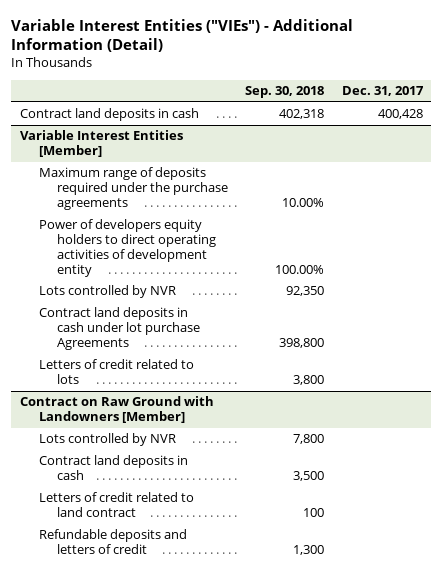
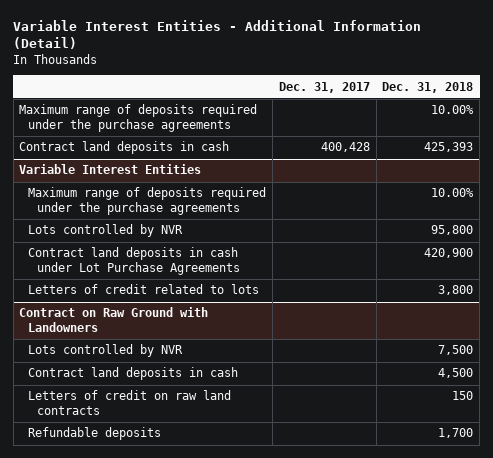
- Variable Interest Entities ("VIEs") - Additional Information (Detail)
+ Variable Interest Entities - Additional Information (Detail)
- | Sep. 30, 2018 | Dec. 31, 2017
+ | Dec. 31, 2017 | Dec. 31, 2018
+ Maximum range of deposits required under the purchase agreements | | 10.00%
- Variable Interest Entities [Member]
+ Variable Interest Entities
- Power of developers equity holders to direct operating activities of development entity | 100.00% |
- Contract land deposits in cash under lot purchase Agreements | 398,800 |
+ Contract land deposits in cash under Lot Purchase Agreements | | 420,900
- Contract on Raw Ground with Landowners [Member]
+ Contract on Raw Ground with Landowners
- Letters of credit related to land contract | 100 |
- Refundable deposits and letters of credit | 1,300 |
+ Letters of credit on raw land contracts | | 150
+ Refundable deposits | | 1,700

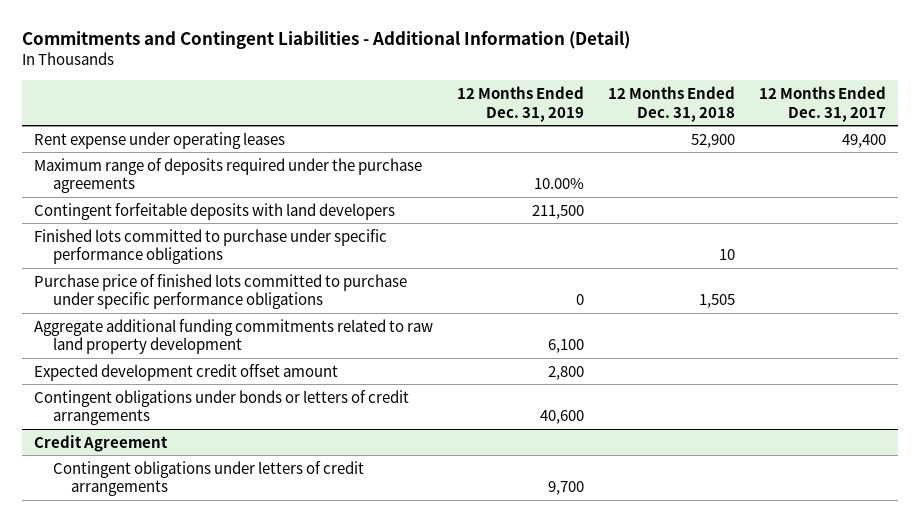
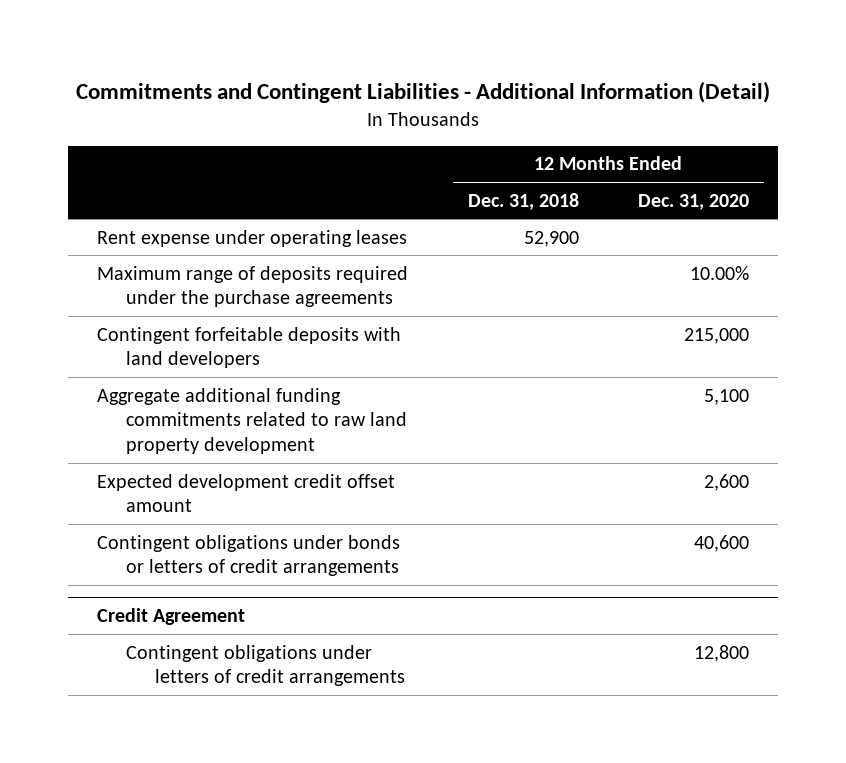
- | 12 Months Ended Dec. 31, 2019 | 12 Months Ended Dec. 31, 2018 | 12 Months Ended Dec. 31, 2017
+ | 12 Months Ended Dec. 31, 2018 | 12 Months Ended Dec. 31, 2020
- Finished lots committed to purchase under specific performance obligations | | 10 |
- Purchase price of finished lots committed to purchase under specific performance obligations | 0 | 1,505 |

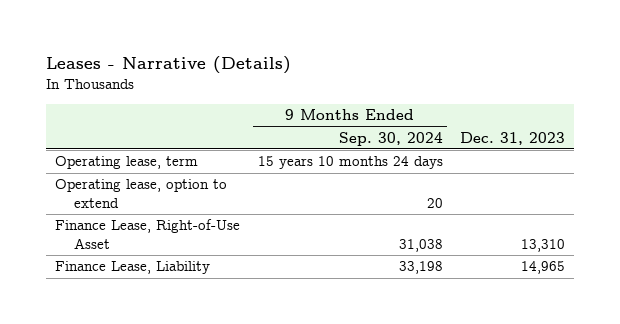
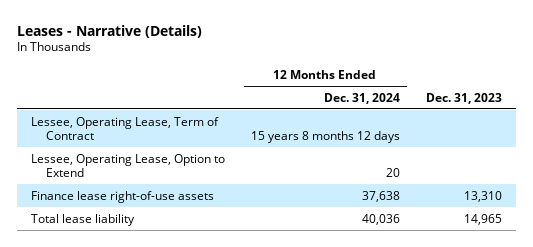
- | 9 Months Ended Sep. 30, 2024 | Dec. 31, 2023
+ | 12 Months Ended Dec. 31, 2024 | Dec. 31, 2023
- Operating lease, term | 15 years 10 months 24 days |
- Operating lease, option to extend | 20 |
- Finance Lease, Right-of-Use Asset | 31,038 | 13,310
- Finance Lease, Liability | 33,198 | 14,965
+ Lessee, Operating Lease, Term of Contract | 15 years 8 months 12 days |
+ Lessee, Operating Lease, Option to Extend | 20 |
+ Finance lease right-of-use assets | 37,638 | 13,310
+ Total lease liability | 40,036 | 14,965

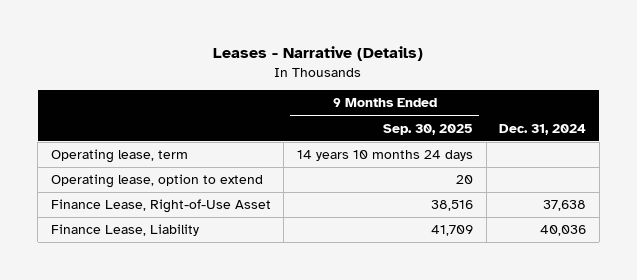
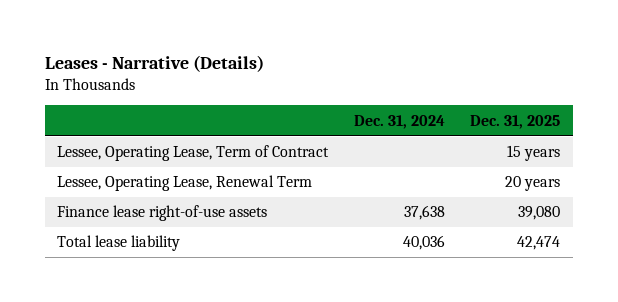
- | 9 Months Ended Sep. 30, 2025 | Dec. 31, 2024
+ | Dec. 31, 2024 | Dec. 31, 2025
- Operating lease, term | 14 years 10 months 24 days |
- Operating lease, option to extend | 20 |
- Finance Lease, Right-of-Use Asset | 38,516 | 37,638
- Finance Lease, Liability | 41,709 | 40,036
+ Lessee, Operating Lease, Term of Contract | | 15 years
+ Lessee, Operating Lease, Renewal Term | | 20 years
+ Finance lease right-of-use assets | 37,638 | 39,080
+ Total lease liability | 40,036 | 42,474

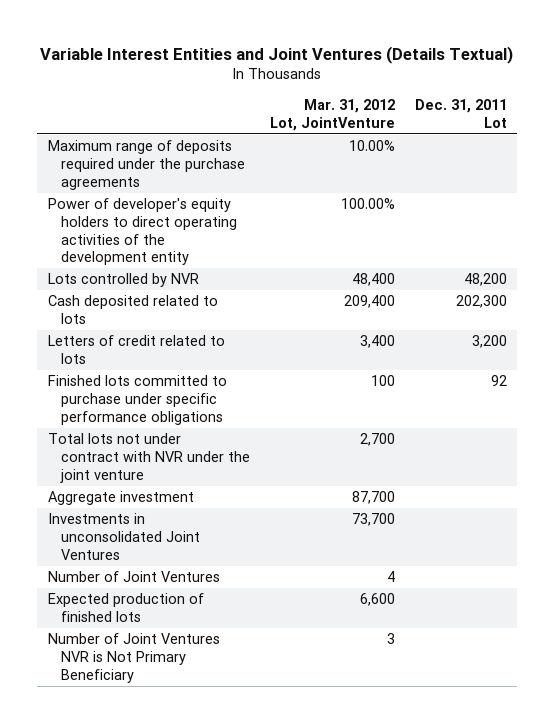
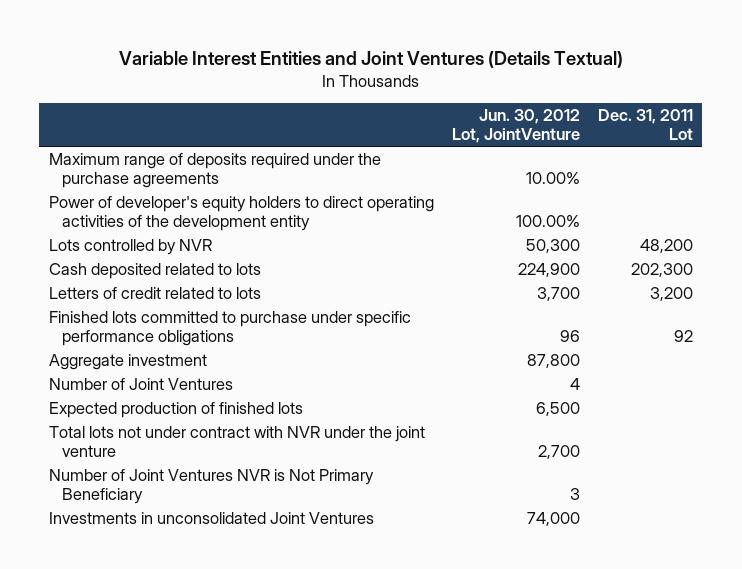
- | Mar. 31, 2012 Lot, JointVenture | Dec. 31, 2011 Lot
+ | Jun. 30, 2012 Lot, JointVenture | Dec. 31, 2011 Lot
moved down: Total lots not under contract with NVR under the joint venture | 2,700 |
moved down: Investments in unconsolidated Joint Ventures | 74,000 |

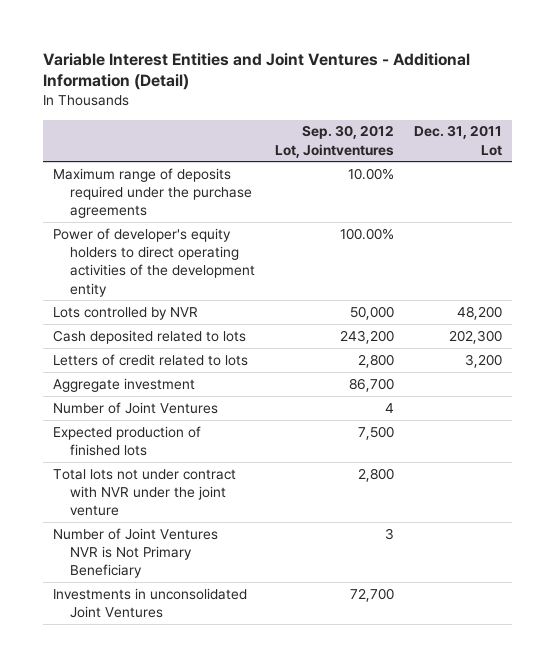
- Variable Interest Entities and Joint Ventures (Details Textual)
+ Variable Interest Entities and Joint Ventures - Additional Information (Detail)
- | Jun. 30, 2012 Lot, JointVenture | Dec. 31, 2011 Lot
+ | Sep. 30, 2012 Lot, Jointventures | Dec. 31, 2011 Lot
- Finished lots committed to purchase under specific performance obligations | 96 | 92

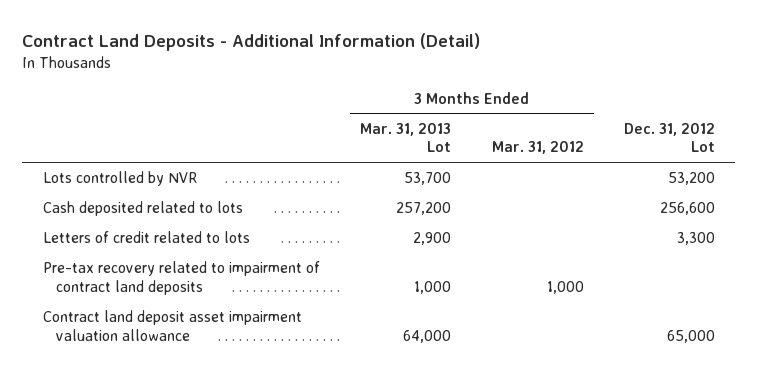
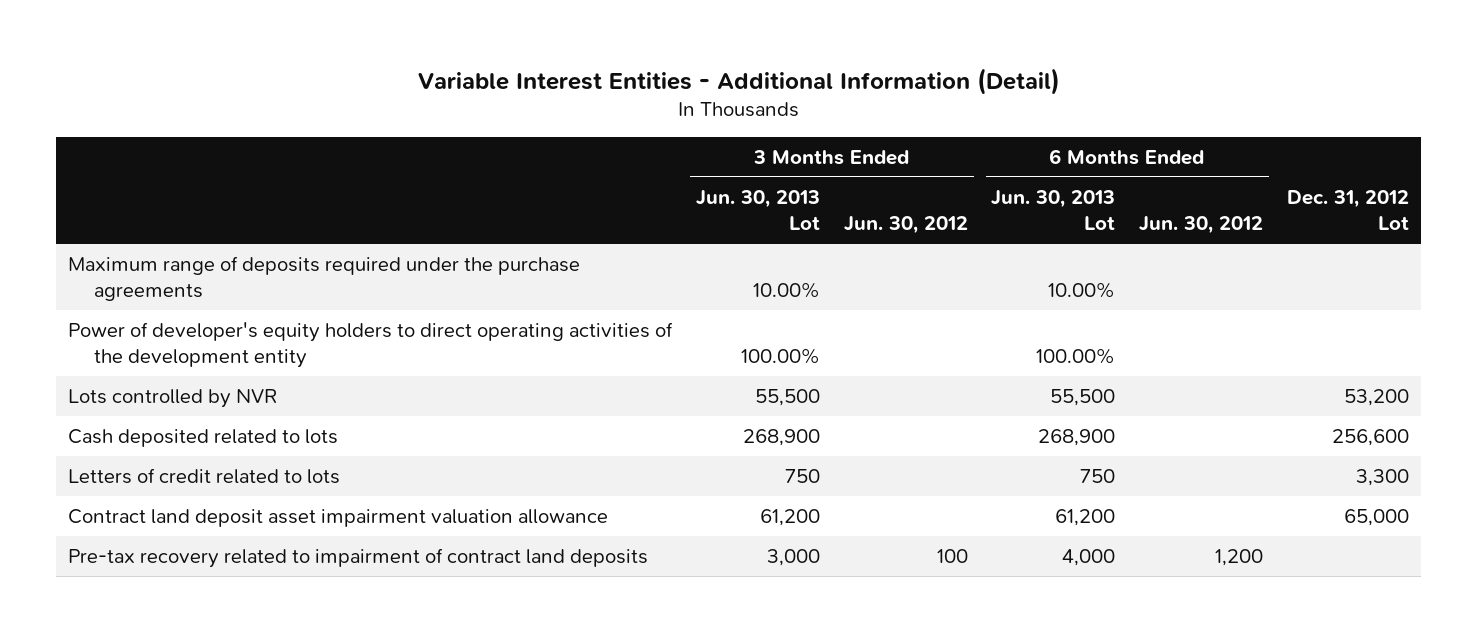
- Contract Land Deposits - Additional Information (Detail)
+ Variable Interest Entities - Additional Information (Detail)
- | 3 Months Ended Mar. 31, 2013 Lot | 3 Months Ended Mar. 31, 2012 | Dec. 31, 2012 Lot
+ | 3 Months Ended Jun. 30, 2013 Lot | 3 Months Ended Jun. 30, 2012 | 6 Months Ended Jun. 30, 2013 Lot | 6 Months Ended Jun. 30, 2012 | Dec. 31, 2012 Lot
+ Maximum range of deposits required under the purchase agreements | 10.00% | | 10.00% | |
+ Power of developer's equity holders to direct operating activities of the development entity | 100.00% | | 100.00% | |
moved down: Pre-tax recovery related to impairment of contract land deposits | 3,000 | 100 | 4,000 | 1,200 |

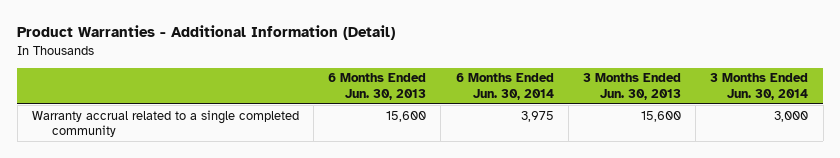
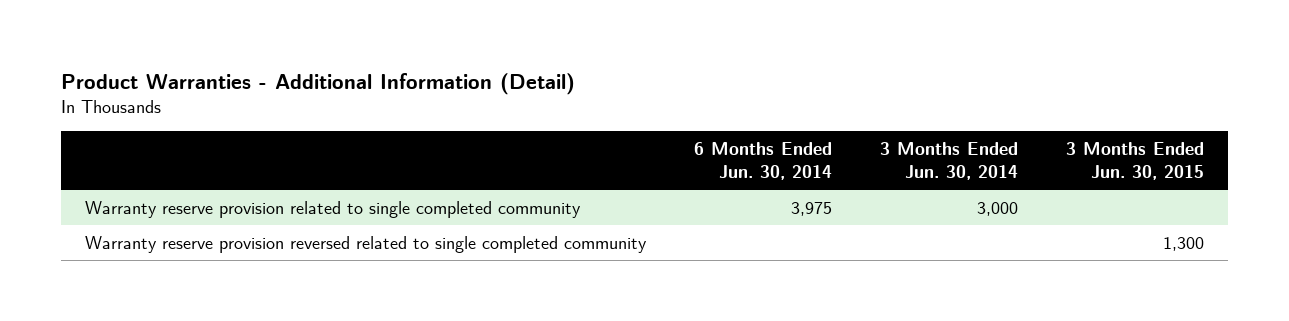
- | 6 Months Ended Jun. 30, 2013 | 6 Months Ended Jun. 30, 2014 | 3 Months Ended Jun. 30, 2013 | 3 Months Ended Jun. 30, 2014
+ | 6 Months Ended Jun. 30, 2014 | 3 Months Ended Jun. 30, 2014 | 3 Months Ended Jun. 30, 2015
- Warranty accrual related to a single completed community | 15,600 | 3,975 | 15,600 | 3,000
+ Warranty reserve provision related to single completed community | 3,975 | 3,000 |
+ Warranty reserve provision reversed related to single completed community | | | 1,300

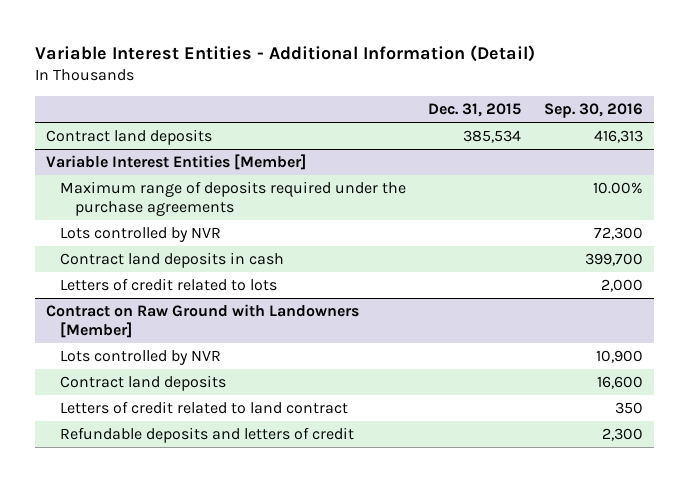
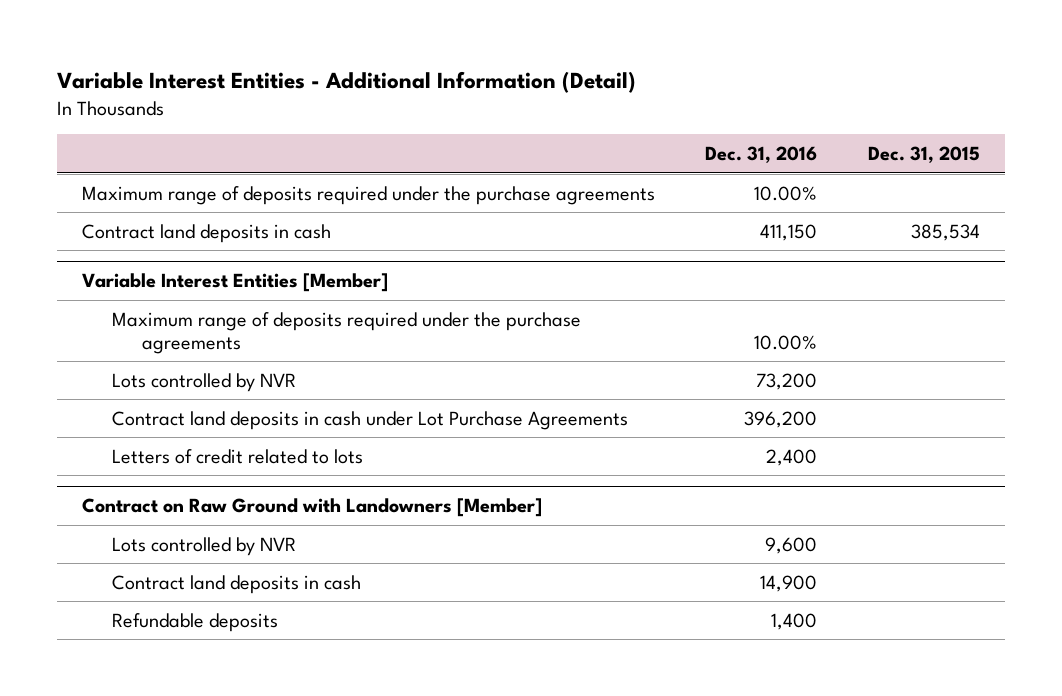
- | Dec. 31, 2015 | Sep. 30, 2016
+ | Dec. 31, 2016 | Dec. 31, 2015
- Contract land deposits | 385,534 | 416,313
+ Maximum range of deposits required under the purchase agreements | 10.00% |
+ Contract land deposits in cash | 411,150 | 385,534
@ Variable Interest Entities [Member]
- Contract land deposits in cash | | 399,700
+ Contract land deposits in cash under Lot Purchase Agreements | 396,200 |
@ Contract on Raw Ground with Landowners [Member]
- Contract land deposits | | 16,600
- Letters of credit related to land contract | | 350
- Refundable deposits and letters of credit | | 2,300
+ Contract land deposits in cash | 14,900 |
+ Refundable deposits | 1,400 |

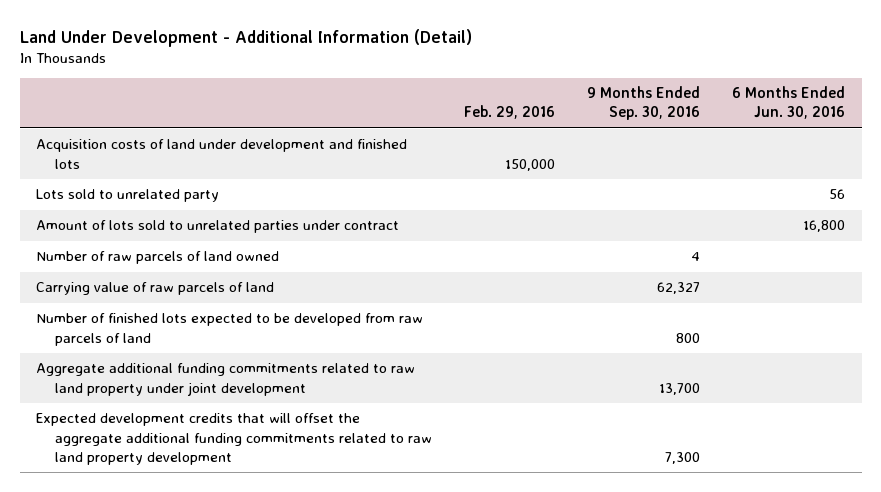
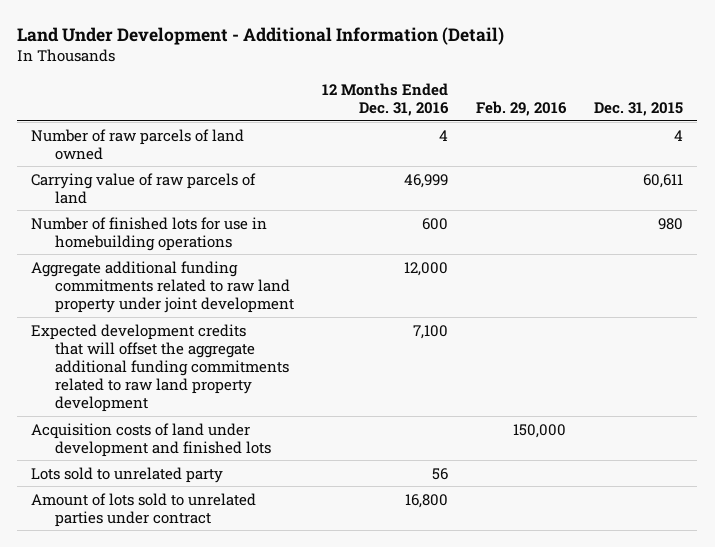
- | Feb. 29, 2016 | 9 Months Ended Sep. 30, 2016 | 6 Months Ended Jun. 30, 2016
+ | 12 Months Ended Dec. 31, 2016 | Feb. 29, 2016 | Dec. 31, 2015
- Number of finished lots expected to be developed from raw parcels of land | | 800 |
+ Number of finished lots for use in homebuilding operations | 600 | | 980
moved down: Acquisition costs of land under development and finished lots | | 150,000 |
moved down: Lots sold to unrelated party | 56 | |
moved down: Amount of lots sold to unrelated parties under contract | 16,800 | |

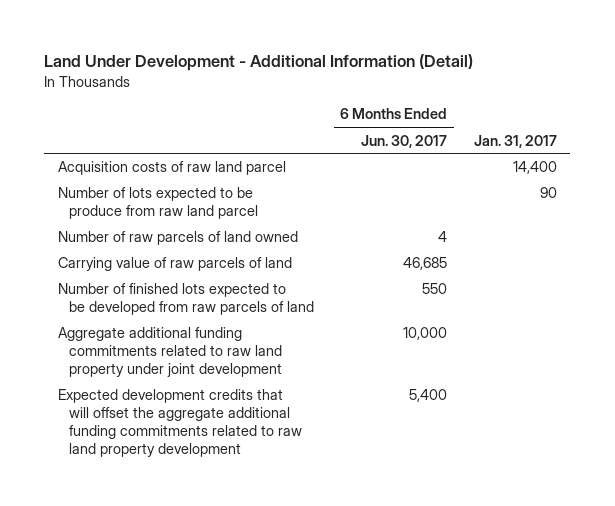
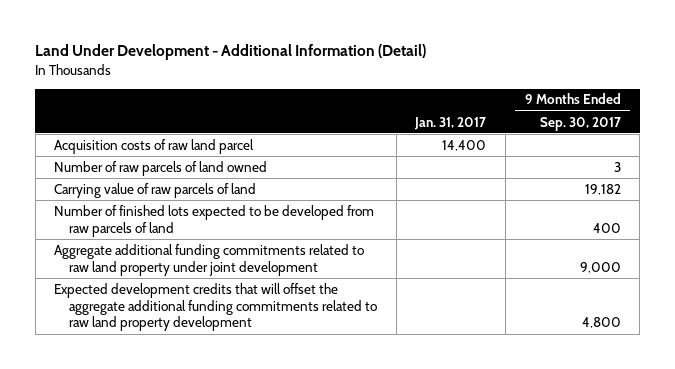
- | 6 Months Ended Jun. 30, 2017 | Jan. 31, 2017
+ | Jan. 31, 2017 | 9 Months Ended Sep. 30, 2017
- Number of lots expected to be produce from raw land parcel | | 90

